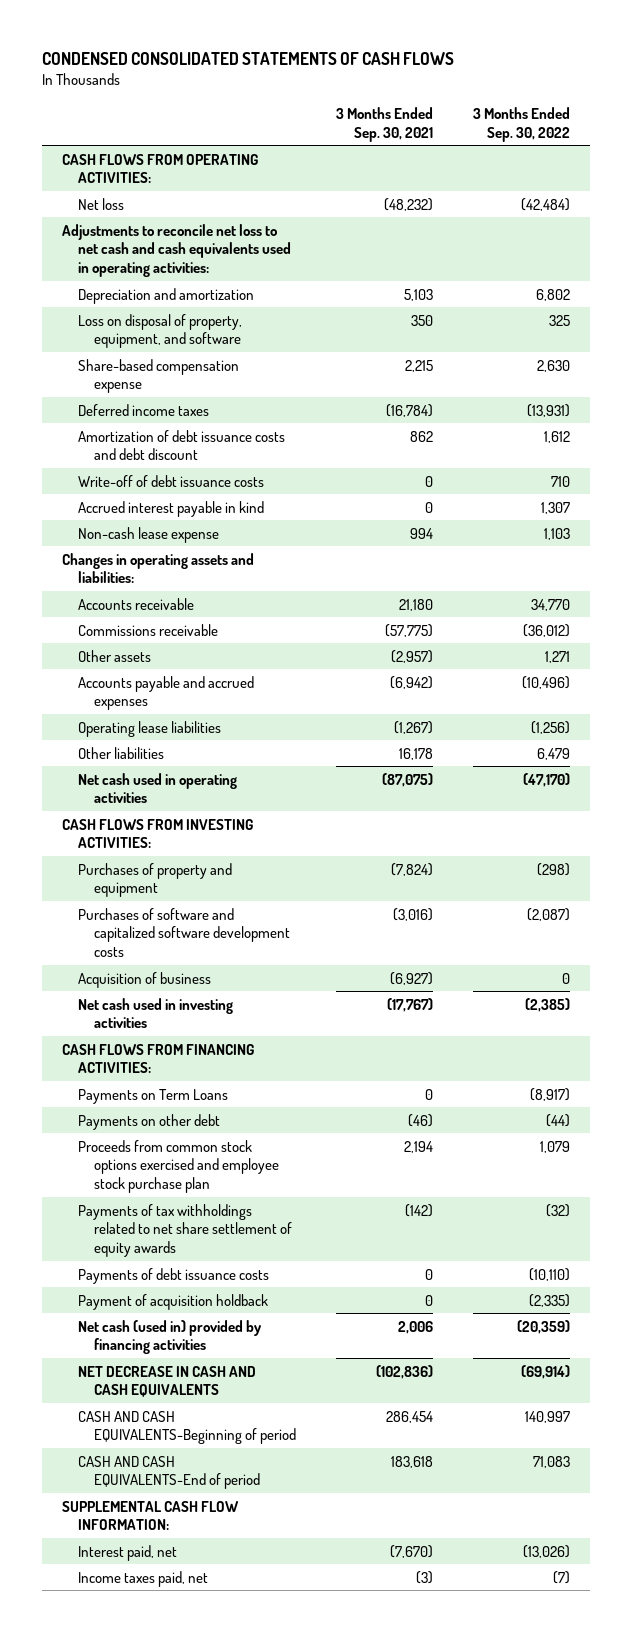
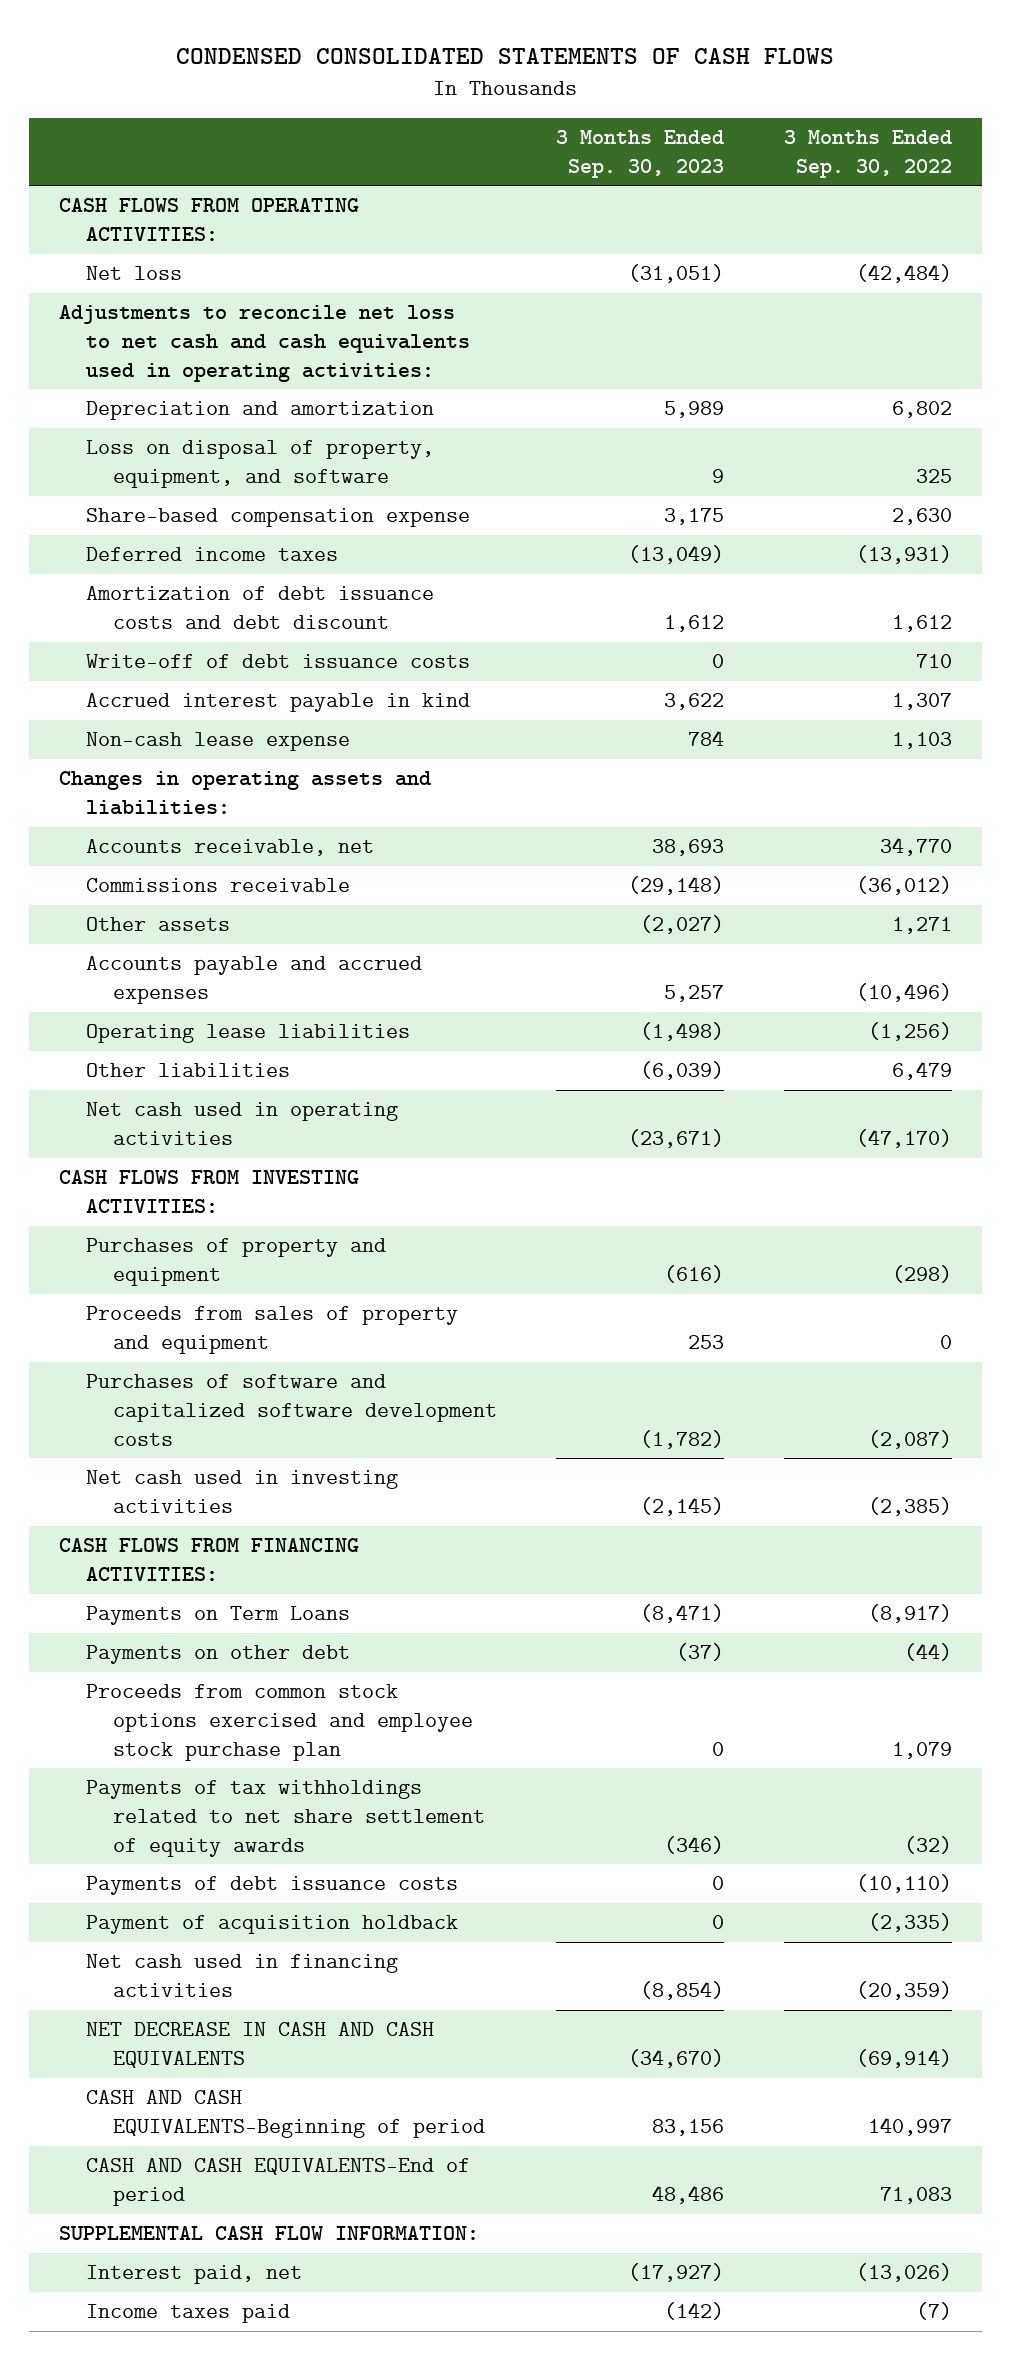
- | 3 Months Ended Sep. 30, 2021 | 3 Months Ended Sep. 30, 2022
+ | 3 Months Ended Sep. 30, 2023 | 3 Months Ended Sep. 30, 2022
- Accounts receivable | 21,180 | 34,770
+ Accounts receivable, net | 38,693 | 34,770
+ Proceeds from sales of property and equipment | 253 | 0
- Acquisition of business | (6,927) | 0
- Net cash (used in) provided by financing activities | 2,006 | (20,359)
+ Net cash used in financing activities | (8,854) | (20,359)
- Income taxes paid, net | (3) | (7)
+ Income taxes paid | (142) | (7)

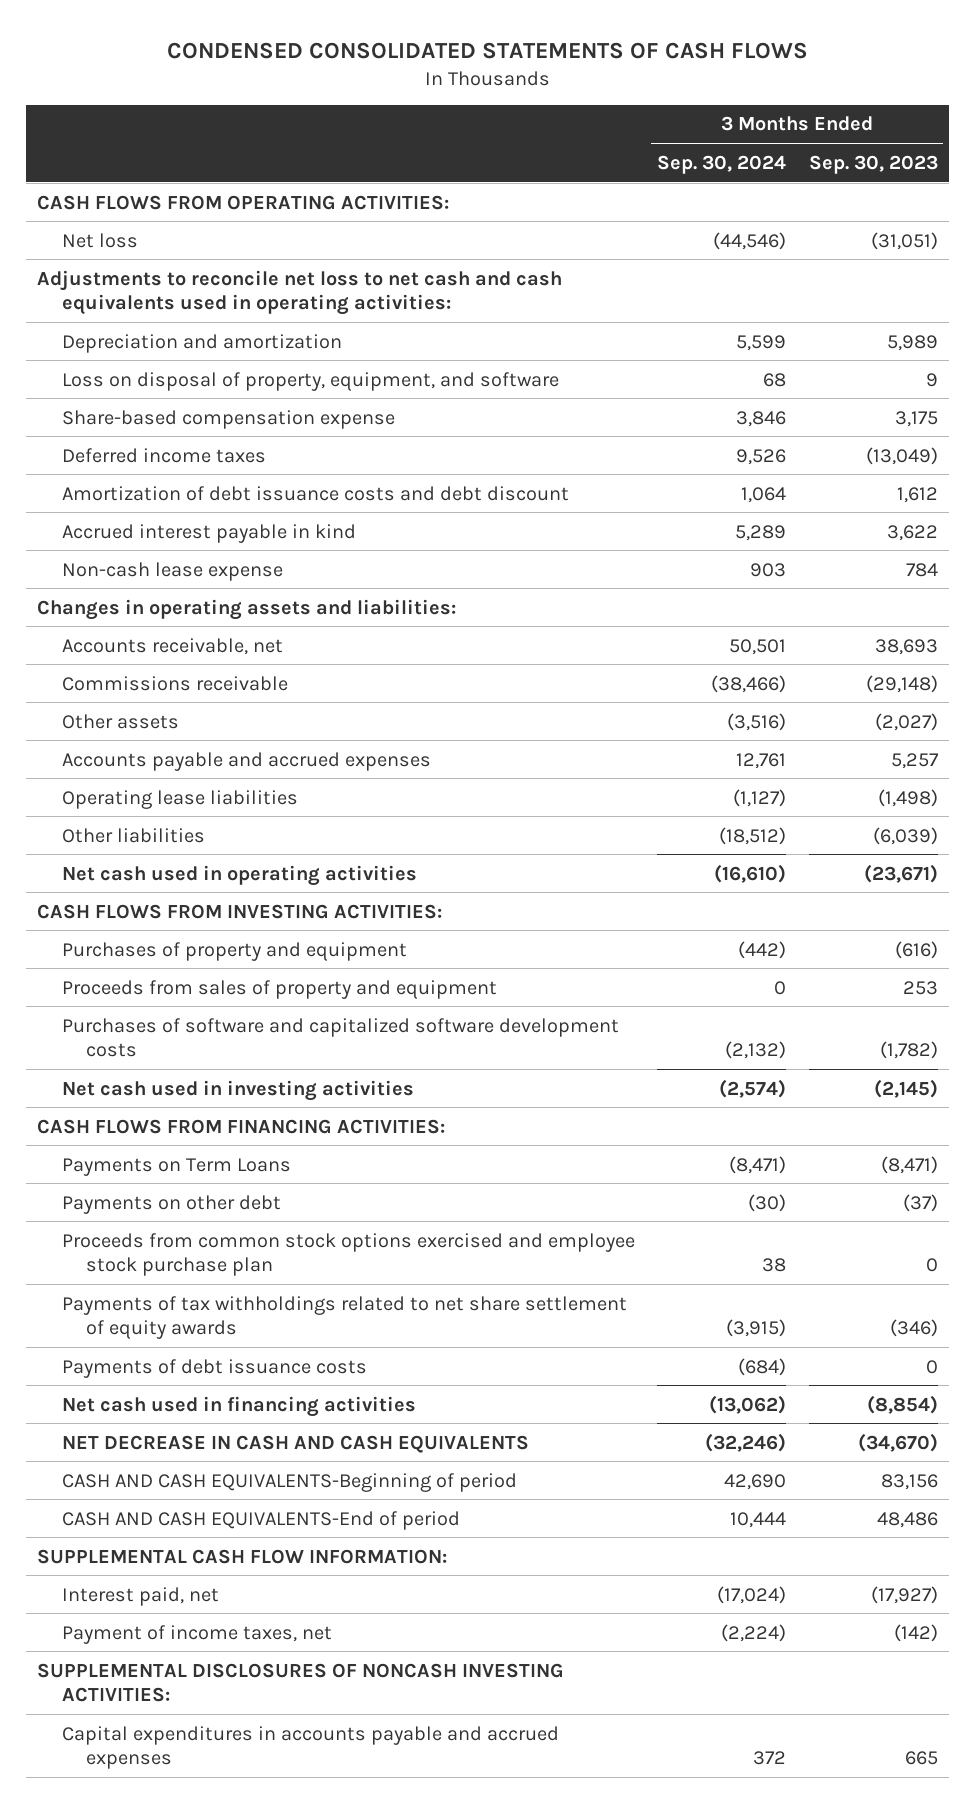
- | 3 Months Ended Sep. 30, 2023 | 3 Months Ended Sep. 30, 2022
+ | 3 Months Ended Sep. 30, 2024 | 3 Months Ended Sep. 30, 2023
- Write-off of debt issuance costs | 0 | 710
- Payment of acquisition holdback | 0 | (2,335)
- Income taxes paid | (142) | (7)
+ Payment of income taxes, net | (2,224) | (142)
+ SUPPLEMENTAL DISCLOSURES OF NONCASH INVESTING ACTIVITIES:
+ Capital expenditures in accounts payable and accrued expenses | 372 | 665

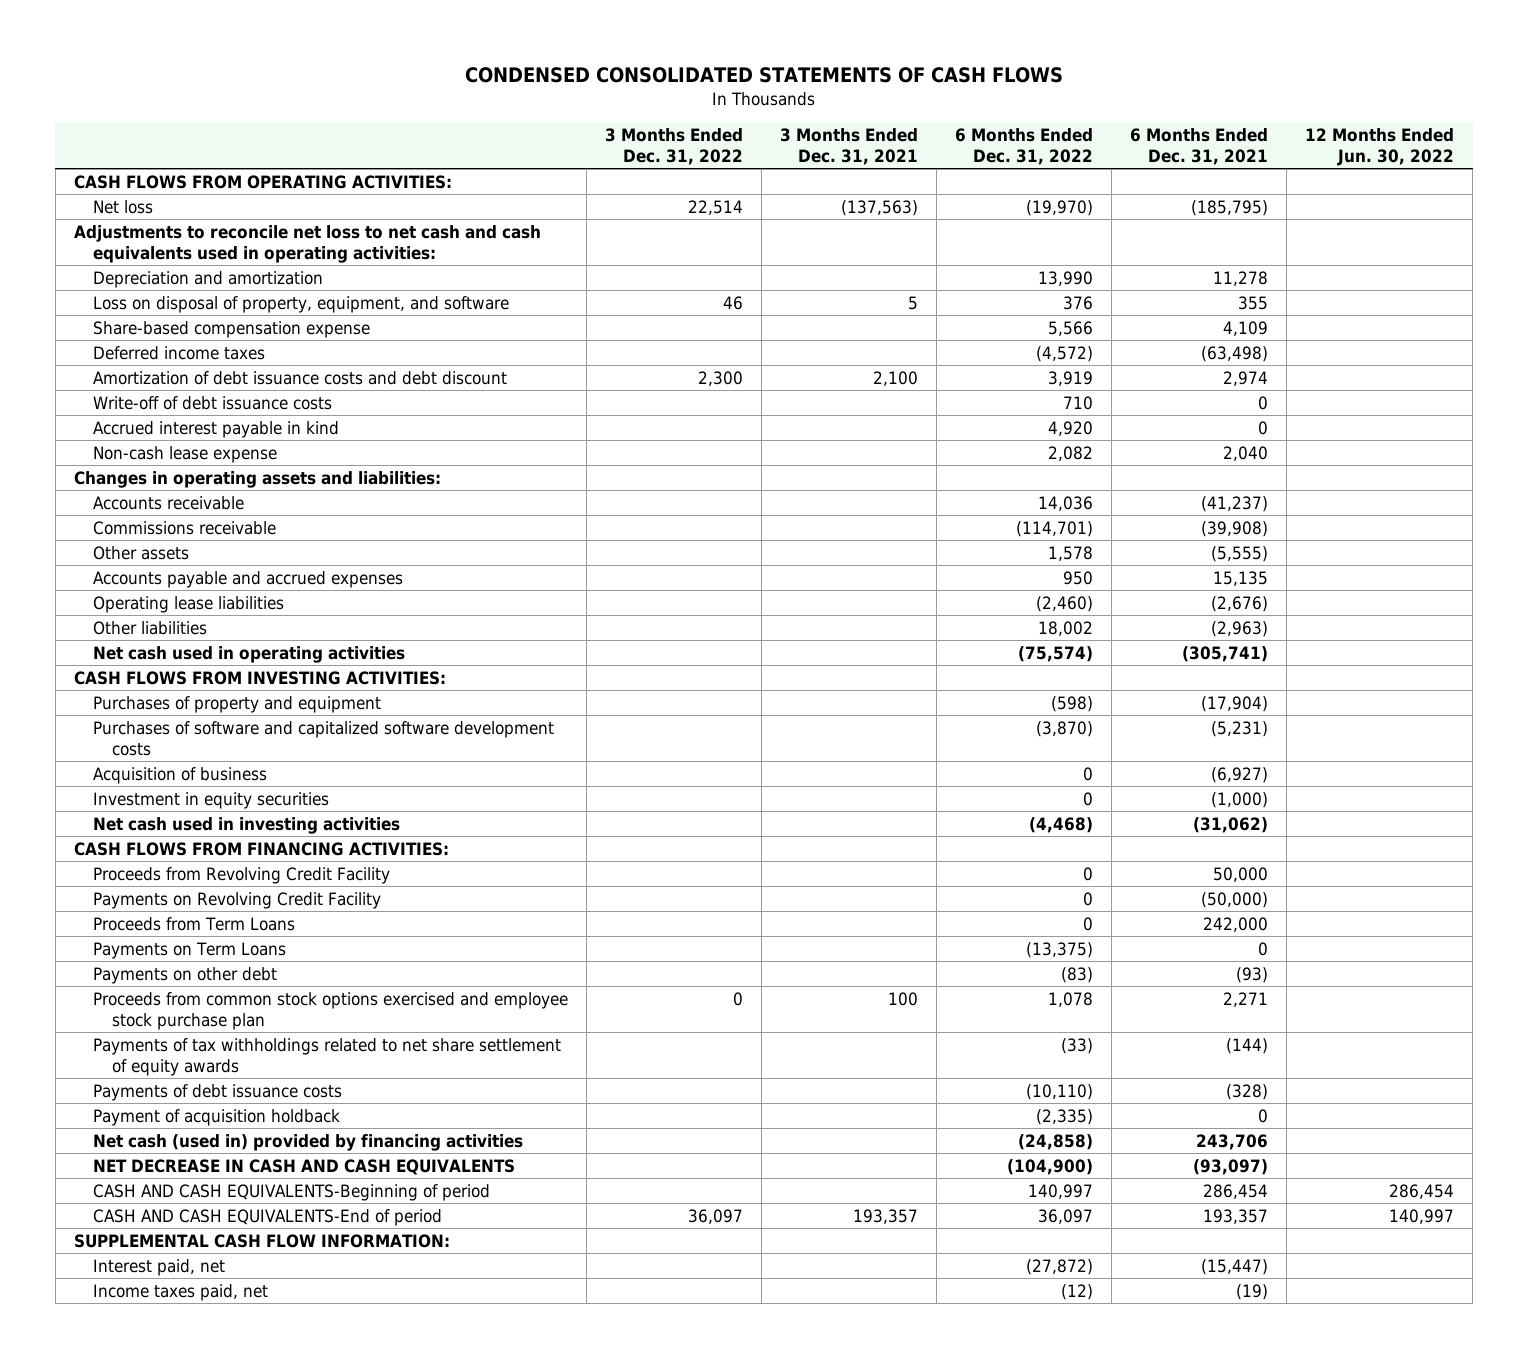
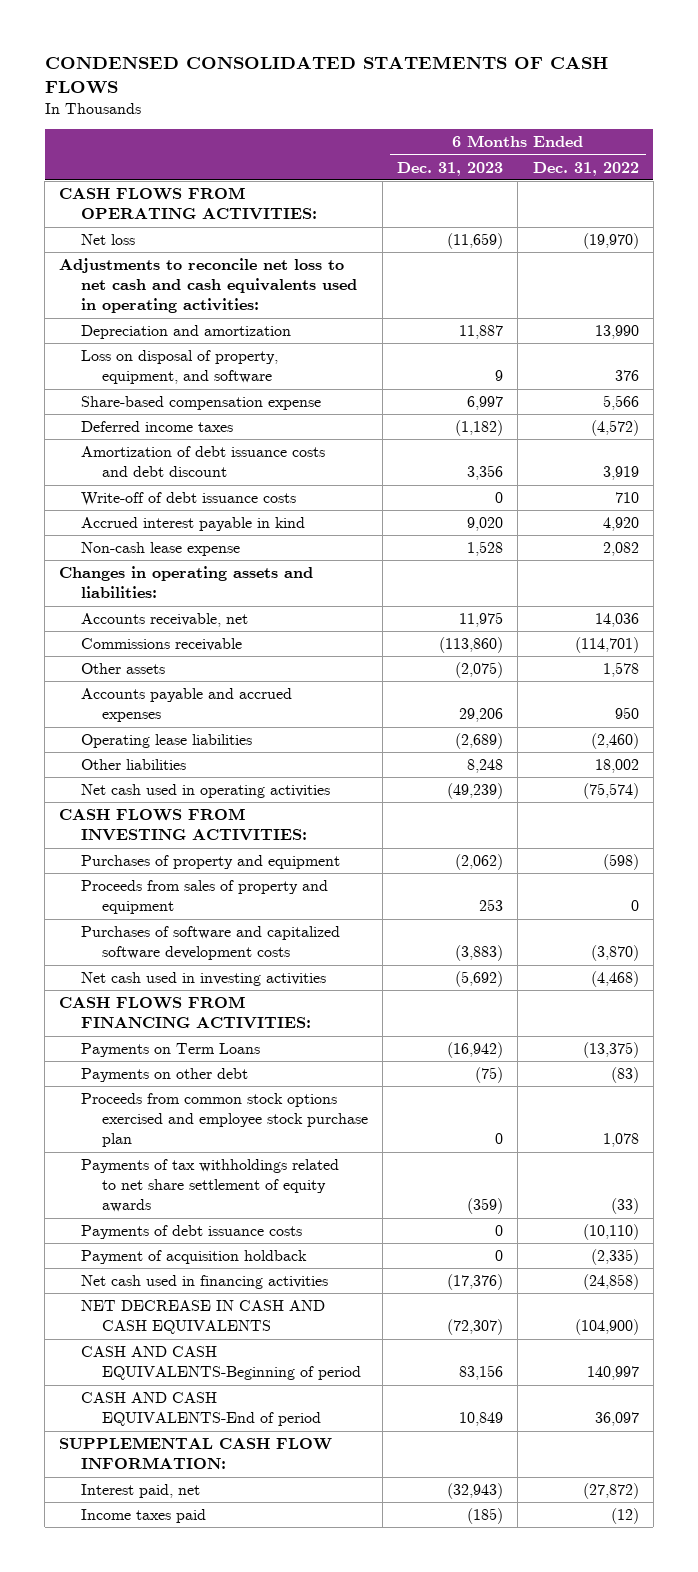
- | 3 Months Ended Dec. 31, 2022 | 3 Months Ended Dec. 31, 2021 | 6 Months Ended Dec. 31, 2022 | 6 Months Ended Dec. 31, 2021 | 12 Months Ended Jun. 30, 2022
+ | 6 Months Ended Dec. 31, 2023 | 6 Months Ended Dec. 31, 2022
- Accounts receivable | | | 14,036 | (41,237) |
+ Accounts receivable, net | 11,975 | 14,036
+ Proceeds from sales of property and equipment | 253 | 0
- Acquisition of business | | | 0 | (6,927) |
- Investment in equity securities | | | 0 | (1,000) |
- Proceeds from Revolving Credit Facility | | | 0 | 50,000 |
- Payments on Revolving Credit Facility | | | 0 | (50,000) |
- Proceeds from Term Loans | | | 0 | 242,000 |
- Net cash (used in) provided by financing activities | | | (24,858) | 243,706 |
+ Net cash used in financing activities | (17,376) | (24,858)
- Income taxes paid, net | | | (12) | (19) |
+ Income taxes paid | (185) | (12)

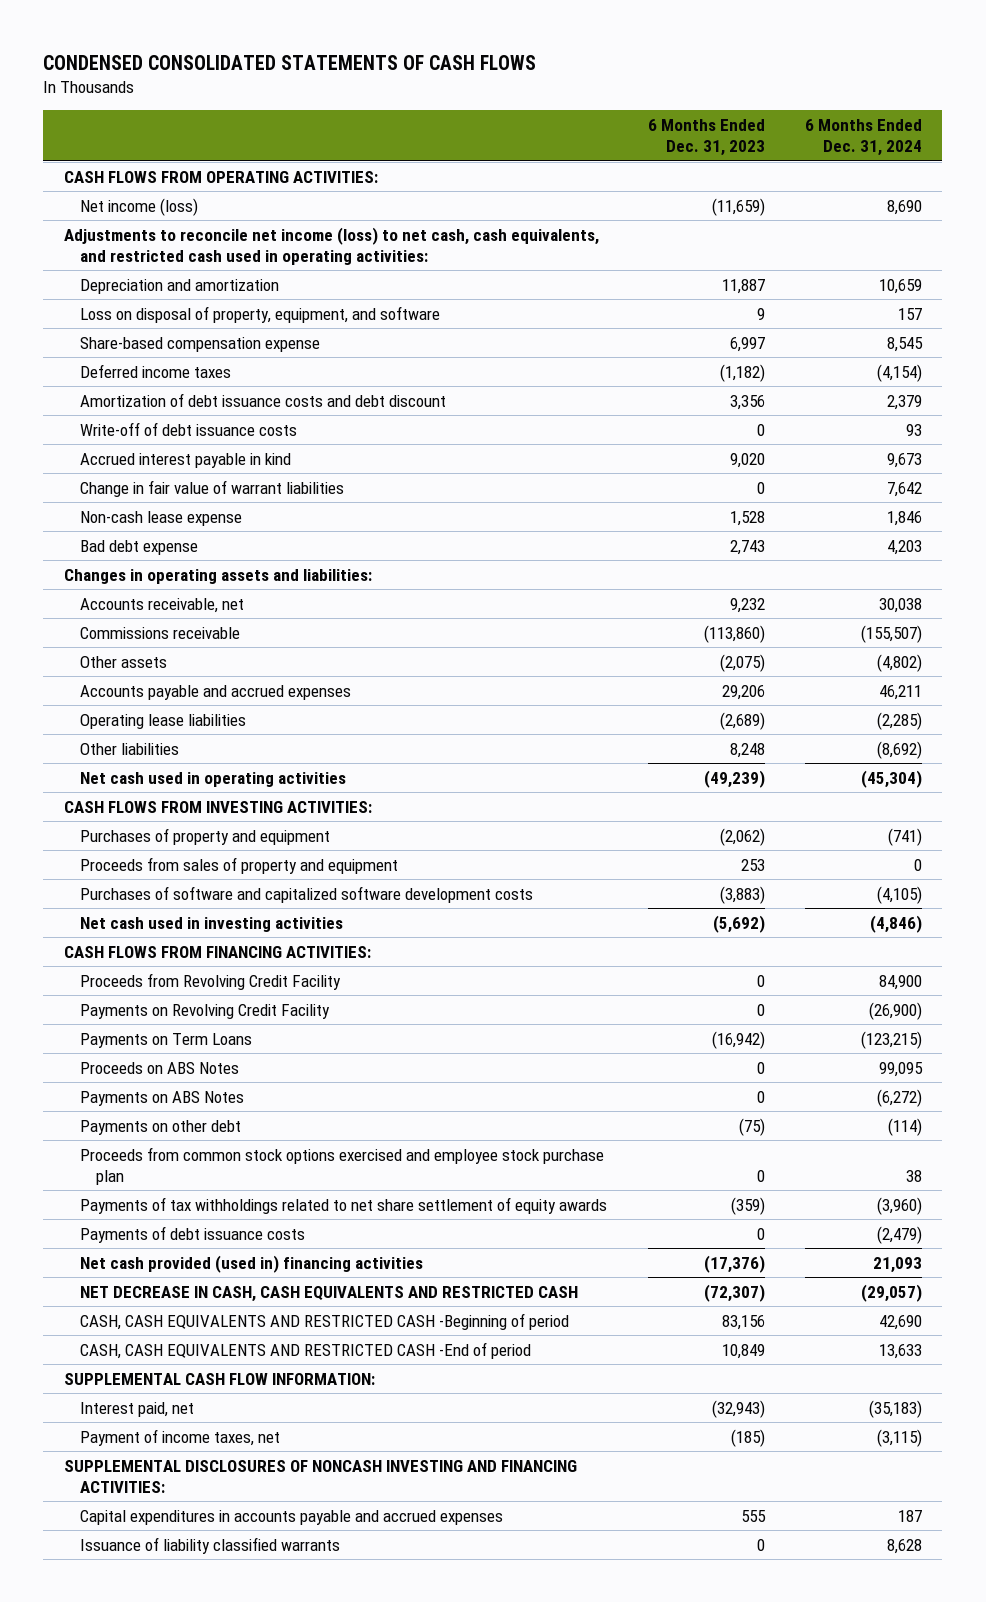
- | 6 Months Ended Dec. 31, 2023 | 6 Months Ended Dec. 31, 2022
+ | 6 Months Ended Dec. 31, 2023 | 6 Months Ended Dec. 31, 2024
- Net loss | (11,659) | (19,970)
- Adjustments to reconcile net loss to net cash and cash equivalents used in operating activities:
+ Net income (loss) | (11,659) | 8,690
+ Adjustments to reconcile net income (loss) to net cash, cash equivalents, and restricted cash used in operating activities:
+ Change in fair value of warrant liabilities | 0 | 7,642
+ Bad debt expense | 2,743 | 4,203
- Accounts receivable, net | 11,975 | 14,036
+ Accounts receivable, net | 9,232 | 30,038
+ Proceeds from Revolving Credit Facility | 0 | 84,900
+ Payments on Revolving Credit Facility | 0 | (26,900)
+ Proceeds on ABS Notes | 0 | 99,095
+ Payments on ABS Notes | 0 | (6,272)
- Payment of acquisition holdback | 0 | (2,335)
- Net cash used in financing activities | (17,376) | (24,858)
- NET DECREASE IN CASH AND CASH EQUIVALENTS | (72,307) | (104,900)
- CASH AND CASH EQUIVALENTS-Beginning of period | 83,156 | 140,997
- CASH AND CASH EQUIVALENTS-End of period | 10,849 | 36,097
+ Net cash provided (used in) financing activities | (17,376) | 21,093
+ NET DECREASE IN CASH, CASH EQUIVALENTS AND RESTRICTED CASH | (72,307) | (29,057)
+ CASH, CASH EQUIVALENTS AND RESTRICTED CASH -Beginning of period | 83,156 | 42,690
+ CASH, CASH EQUIVALENTS AND RESTRICTED CASH -End of period | 10,849 | 13,633
- Income taxes paid | (185) | (12)
+ Payment of income taxes, net | (185) | (3,115)
+ SUPPLEMENTAL DISCLOSURES OF NONCASH INVESTING AND FINANCING ACTIVITIES:
+ Capital expenditures in accounts payable and accrued expenses | 555 | 187
+ Issuance of liability classified warrants | 0 | 8,628

